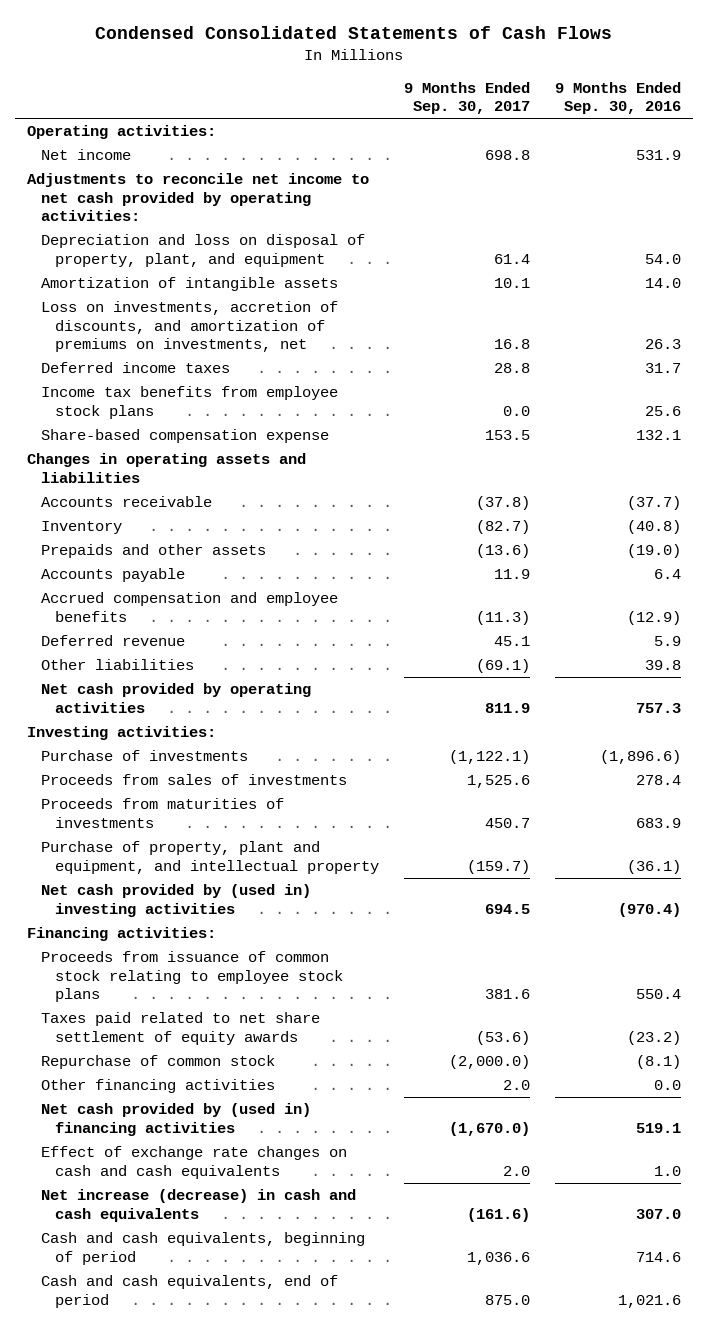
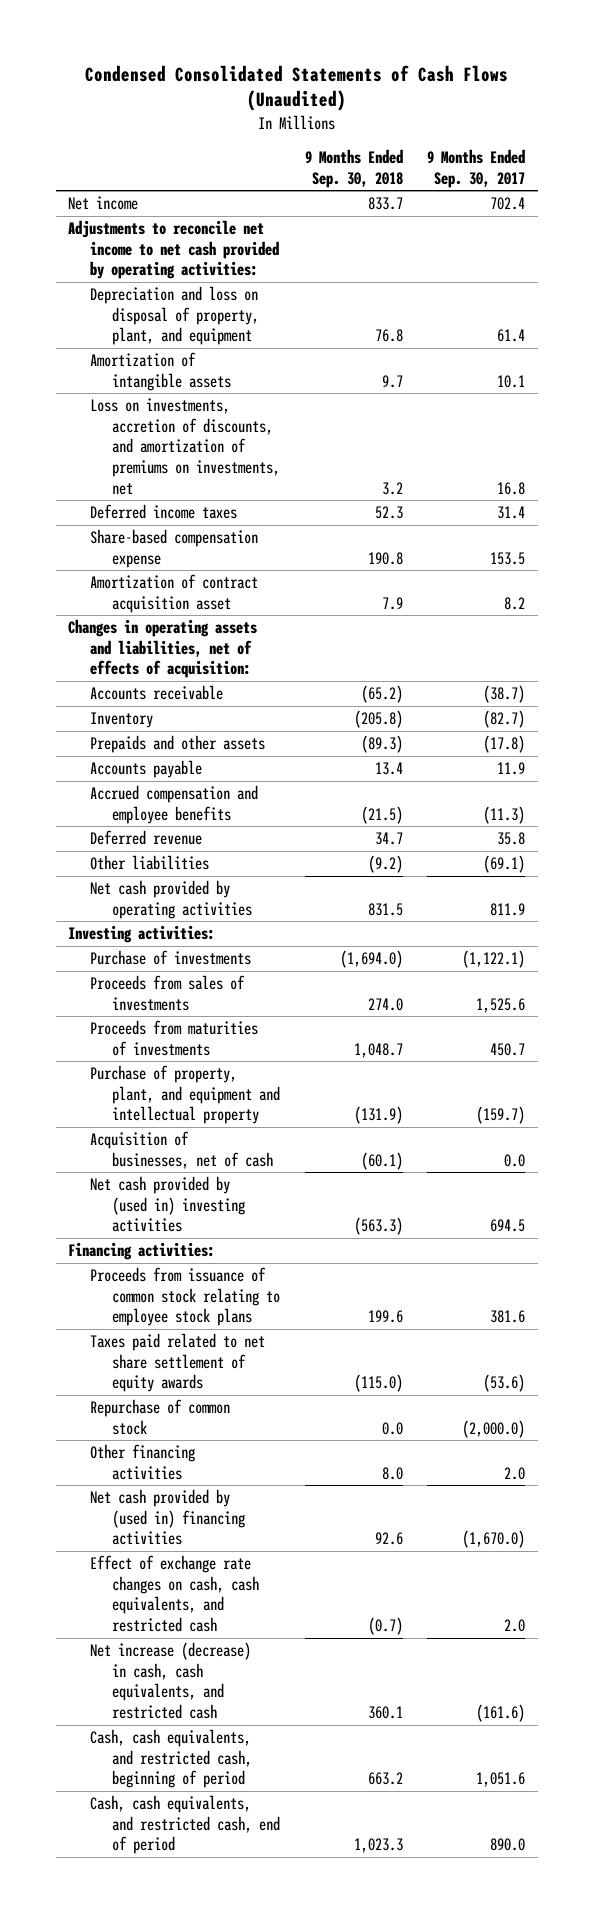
- Condensed Consolidated Statements of Cash Flows
+ Condensed Consolidated Statements of Cash Flows (Unaudited)
- | 9 Months Ended Sep. 30, 2017 | 9 Months Ended Sep. 30, 2016
+ | 9 Months Ended Sep. 30, 2018 | 9 Months Ended Sep. 30, 2017
- Operating activities:
- Net income | 698.8 | 531.9
+ Net income | 833.7 | 702.4
- Deferred income taxes | 28.8 | 31.7
- Income tax benefits from employee stock plans | 0.0 | 25.6
+ Deferred income taxes | 52.3 | 31.4
- Changes in operating assets and liabilities
- Accounts receivable | (37.8) | (37.7)
+ Amortization of contract acquisition asset | 7.9 | 8.2
+ Changes in operating assets and liabilities, net of effects of acquisition:
+ Accounts receivable | (65.2) | (38.7)
- Prepaids and other assets | (13.6) | (19.0)
+ Prepaids and other assets | (89.3) | (17.8)
- Deferred revenue | 45.1 | 5.9
+ Deferred revenue | 34.7 | 35.8
- Purchase of property, plant and equipment, and intellectual property | (159.7) | (36.1)
+ Purchase of property, plant, and equipment and intellectual property | (131.9) | (159.7)
+ Acquisition of businesses, net of cash | (60.1) | 0.0
- Effect of exchange rate changes on cash and cash equivalents | 2.0 | 1.0
- Net increase (decrease) in cash and cash equivalents | (161.6) | 307.0
- Cash and cash equivalents, beginning of period | 1,036.6 | 714.6
- Cash and cash equivalents, end of period | 875.0 | 1,021.6
+ Effect of exchange rate changes on cash, cash equivalents, and restricted cash | (0.7) | 2.0
+ Net increase (decrease) in cash, cash equivalents, and restricted cash | 360.1 | (161.6)
+ Cash, cash equivalents, and restricted cash, beginning of period | 663.2 | 1,051.6
+ Cash, cash equivalents, and restricted cash, end of period | 1,023.3 | 890.0

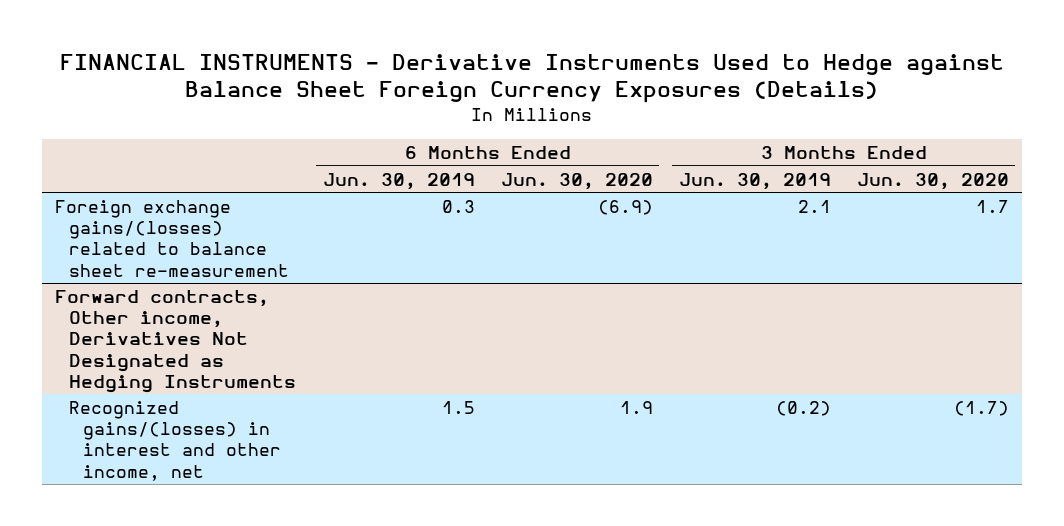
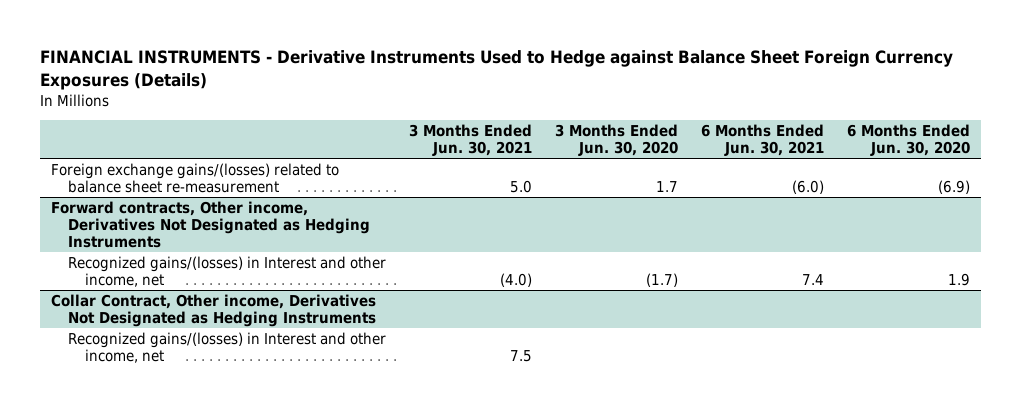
- | 6 Months Ended Jun. 30, 2019 | 6 Months Ended Jun. 30, 2020 | 3 Months Ended Jun. 30, 2019 | 3 Months Ended Jun. 30, 2020
+ | 3 Months Ended Jun. 30, 2021 | 3 Months Ended Jun. 30, 2020 | 6 Months Ended Jun. 30, 2021 | 6 Months Ended Jun. 30, 2020
@ Forward contracts, Other income, Derivatives Not Designated as Hedging Instruments
- Recognized gains/(losses) in interest and other income, net | 1.5 | 1.9 | (0.2) | (1.7)
+ Recognized gains/(losses) in Interest and other income, net | (4.0) | (1.7) | 7.4 | 1.9
+ Collar Contract, Other income, Derivatives Not Designated as Hedging Instruments
+ Recognized gains/(losses) in Interest and other income, net | 7.5 | | |

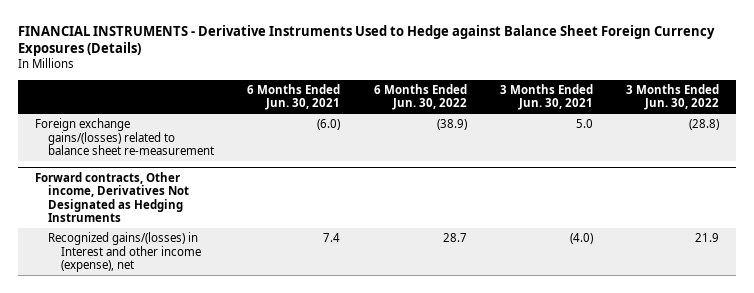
- | 3 Months Ended Jun. 30, 2021 | 3 Months Ended Jun. 30, 2020 | 6 Months Ended Jun. 30, 2021 | 6 Months Ended Jun. 30, 2020
+ | 6 Months Ended Jun. 30, 2021 | 6 Months Ended Jun. 30, 2022 | 3 Months Ended Jun. 30, 2021 | 3 Months Ended Jun. 30, 2022
@ Forward contracts, Other income, Derivatives Not Designated as Hedging Instruments
- Recognized gains/(losses) in Interest and other income, net | (4.0) | (1.7) | 7.4 | 1.9
- Collar Contract, Other income, Derivatives Not Designated as Hedging Instruments
- Recognized gains/(losses) in Interest and other income, net | 7.5 | | |
@ Forward contracts, Other income, Derivatives Not Designated as Hedging Instruments
+ Recognized gains/(losses) in Interest and other income (expense), net | 7.4 | 28.7 | (4.0) | 21.9

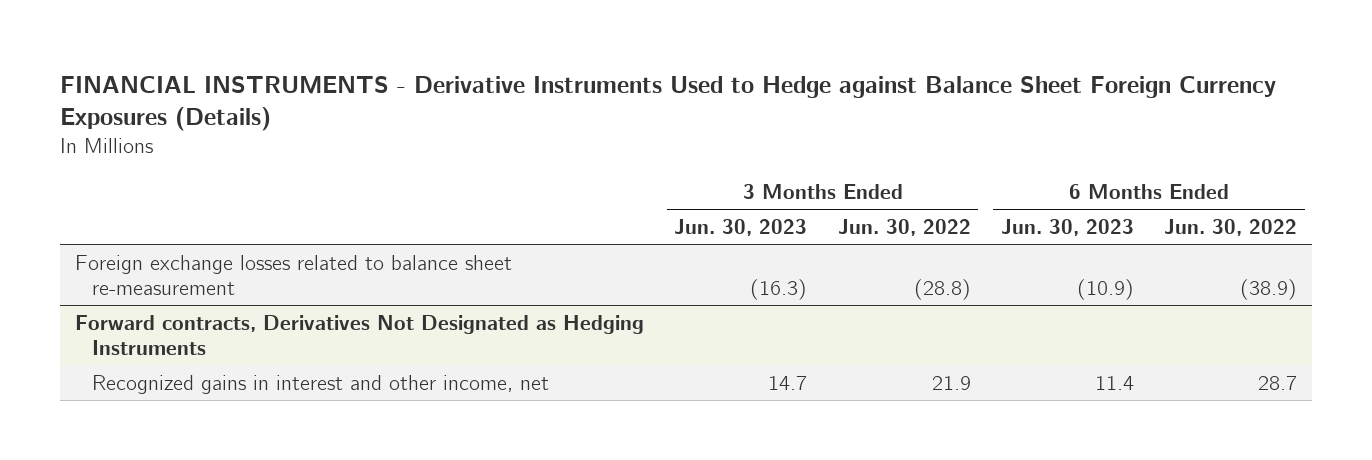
- | 6 Months Ended Jun. 30, 2021 | 6 Months Ended Jun. 30, 2022 | 3 Months Ended Jun. 30, 2021 | 3 Months Ended Jun. 30, 2022
+ | 3 Months Ended Jun. 30, 2023 | 3 Months Ended Jun. 30, 2022 | 6 Months Ended Jun. 30, 2023 | 6 Months Ended Jun. 30, 2022
- Foreign exchange gains/(losses) related to balance sheet re-measurement | (6.0) | (38.9) | 5.0 | (28.8)
- Forward contracts, Other income, Derivatives Not Designated as Hedging Instruments
- Recognized gains/(losses) in Interest and other income (expense), net | 7.4 | 28.7 | (4.0) | 21.9
+ Foreign exchange losses related to balance sheet re-measurement | (16.3) | (28.8) | (10.9) | (38.9)
+ Forward contracts, Derivatives Not Designated as Hedging Instruments
+ Recognized gains in interest and other income, net | 14.7 | 21.9 | 11.4 | 28.7

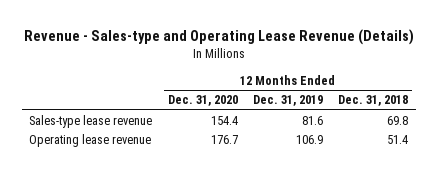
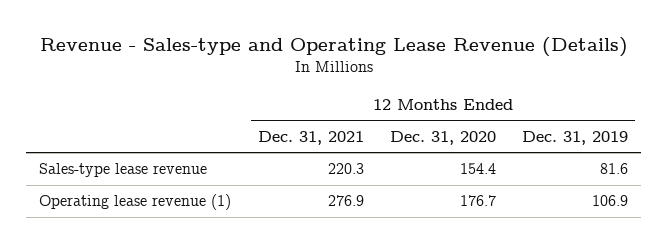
- | 12 Months Ended Dec. 31, 2020 | 12 Months Ended Dec. 31, 2019 | 12 Months Ended Dec. 31, 2018
+ | 12 Months Ended Dec. 31, 2021 | 12 Months Ended Dec. 31, 2020 | 12 Months Ended Dec. 31, 2019
- Operating lease revenue | 176.7 | 106.9 | 51.4
+ Operating lease revenue (1) | 276.9 | 176.7 | 106.9

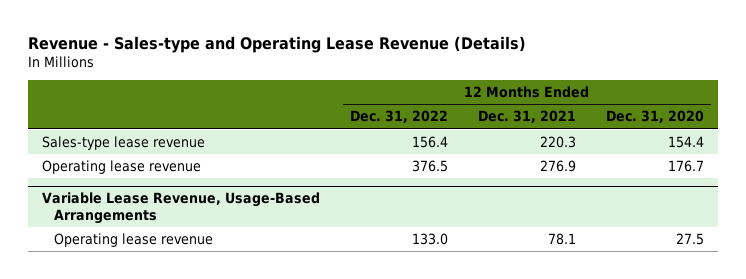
- | 12 Months Ended Dec. 31, 2021 | 12 Months Ended Dec. 31, 2020 | 12 Months Ended Dec. 31, 2019
+ | 12 Months Ended Dec. 31, 2022 | 12 Months Ended Dec. 31, 2021 | 12 Months Ended Dec. 31, 2020
- Operating lease revenue (1) | 276.9 | 176.7 | 106.9
+ Operating lease revenue | 376.5 | 276.9 | 176.7
+ Variable Lease Revenue, Usage-Based Arrangements
+ Operating lease revenue | 133.0 | 78.1 | 27.5

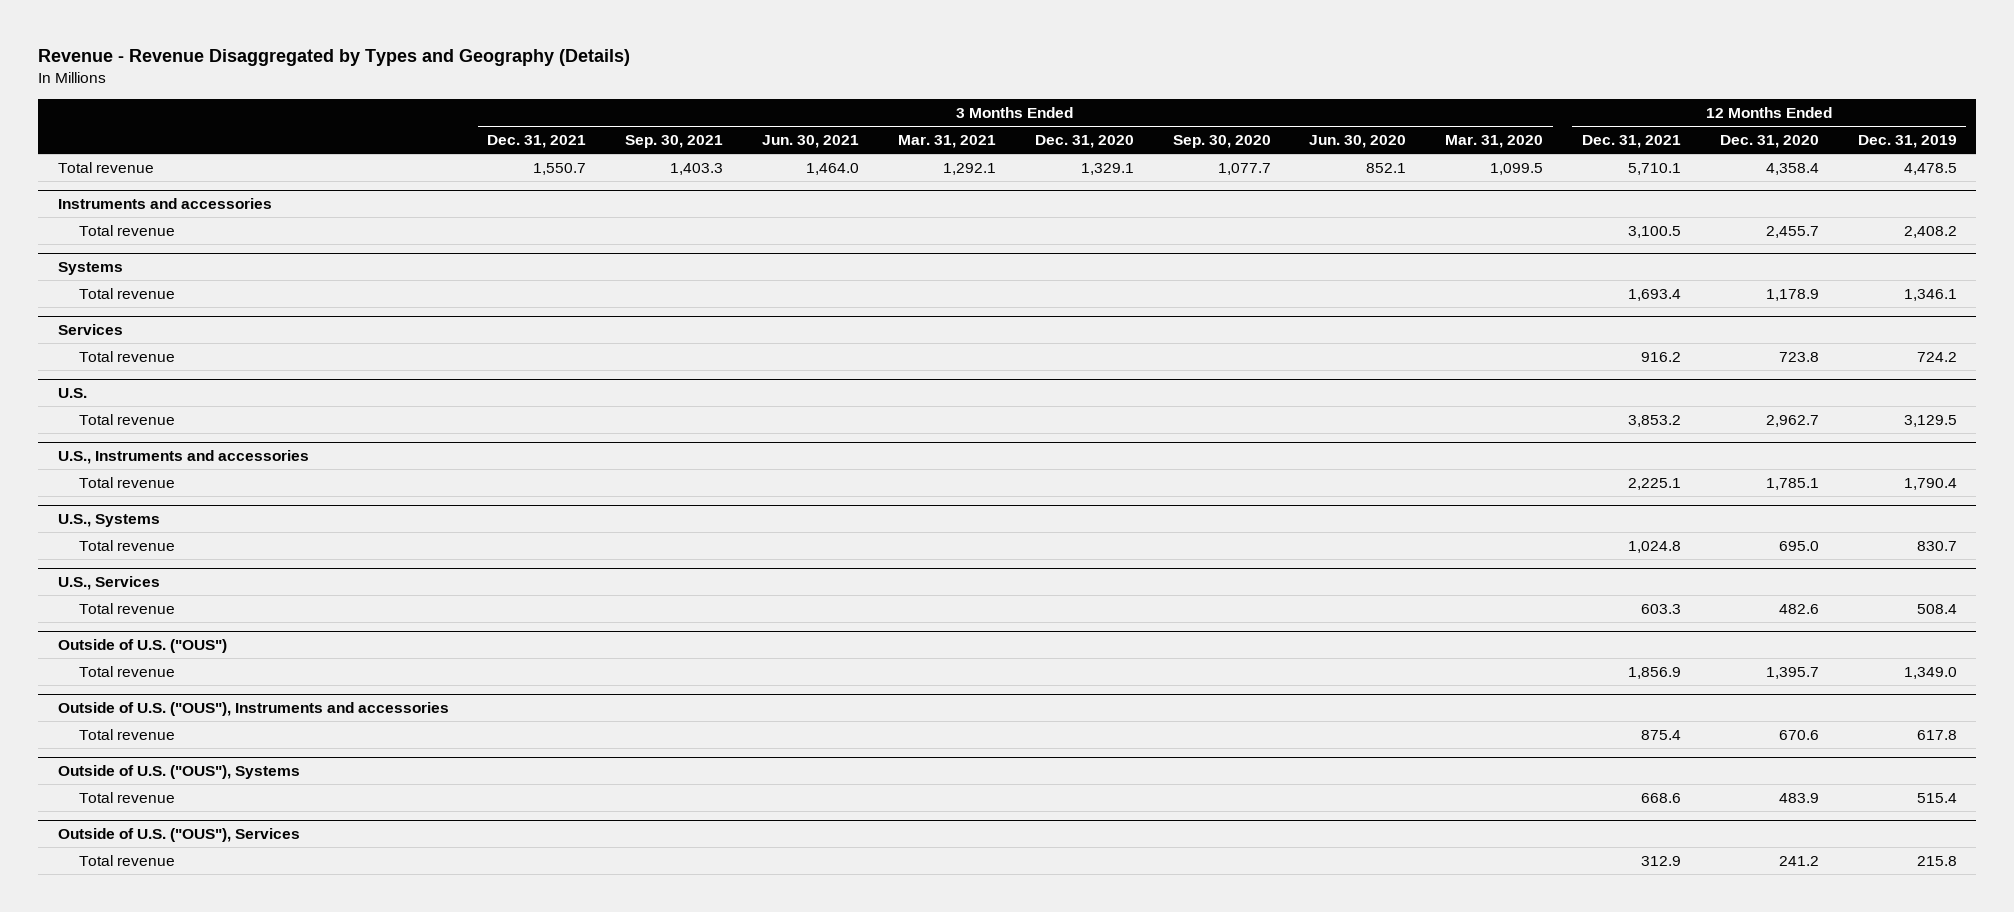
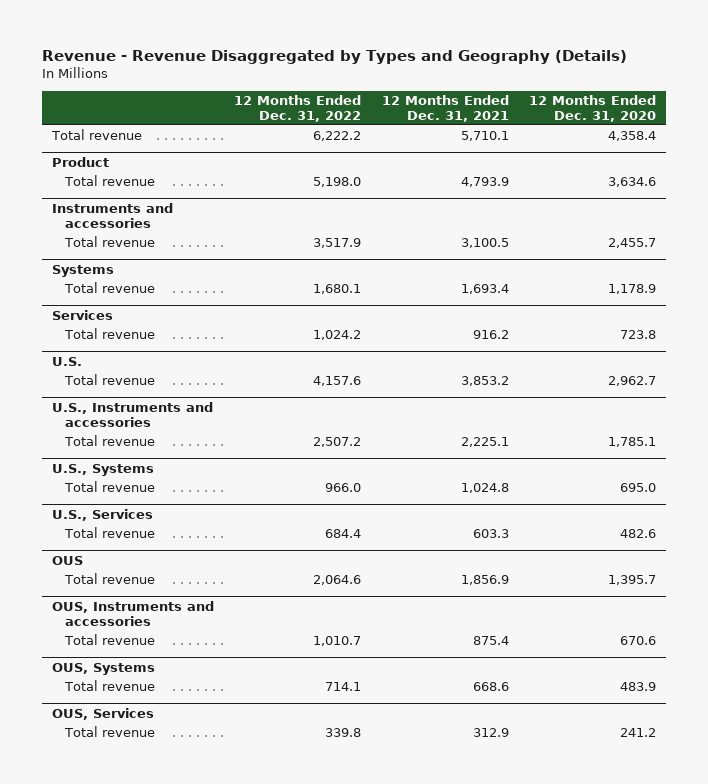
- | 3 Months Ended Dec. 31, 2021 | 3 Months Ended Sep. 30, 2021 | 3 Months Ended Jun. 30, 2021 | 3 Months Ended Mar. 31, 2021 | 3 Months Ended Dec. 31, 2020 | 3 Months Ended Sep. 30, 2020 | 3 Months Ended Jun. 30, 2020 | 3 Months Ended Mar. 31, 2020 | 12 Months Ended Dec. 31, 2021 | 12 Months Ended Dec. 31, 2020 | 12 Months Ended Dec. 31, 2019
+ | 12 Months Ended Dec. 31, 2022 | 12 Months Ended Dec. 31, 2021 | 12 Months Ended Dec. 31, 2020
+ Product
+ Total revenue | 5,198.0 | 4,793.9 | 3,634.6
- Outside of U.S. ("OUS")
+ OUS
- Outside of U.S. ("OUS"), Instruments and accessories
+ OUS, Instruments and accessories
- Outside of U.S. ("OUS"), Systems
+ OUS, Systems
- Outside of U.S. ("OUS"), Services
+ OUS, Services

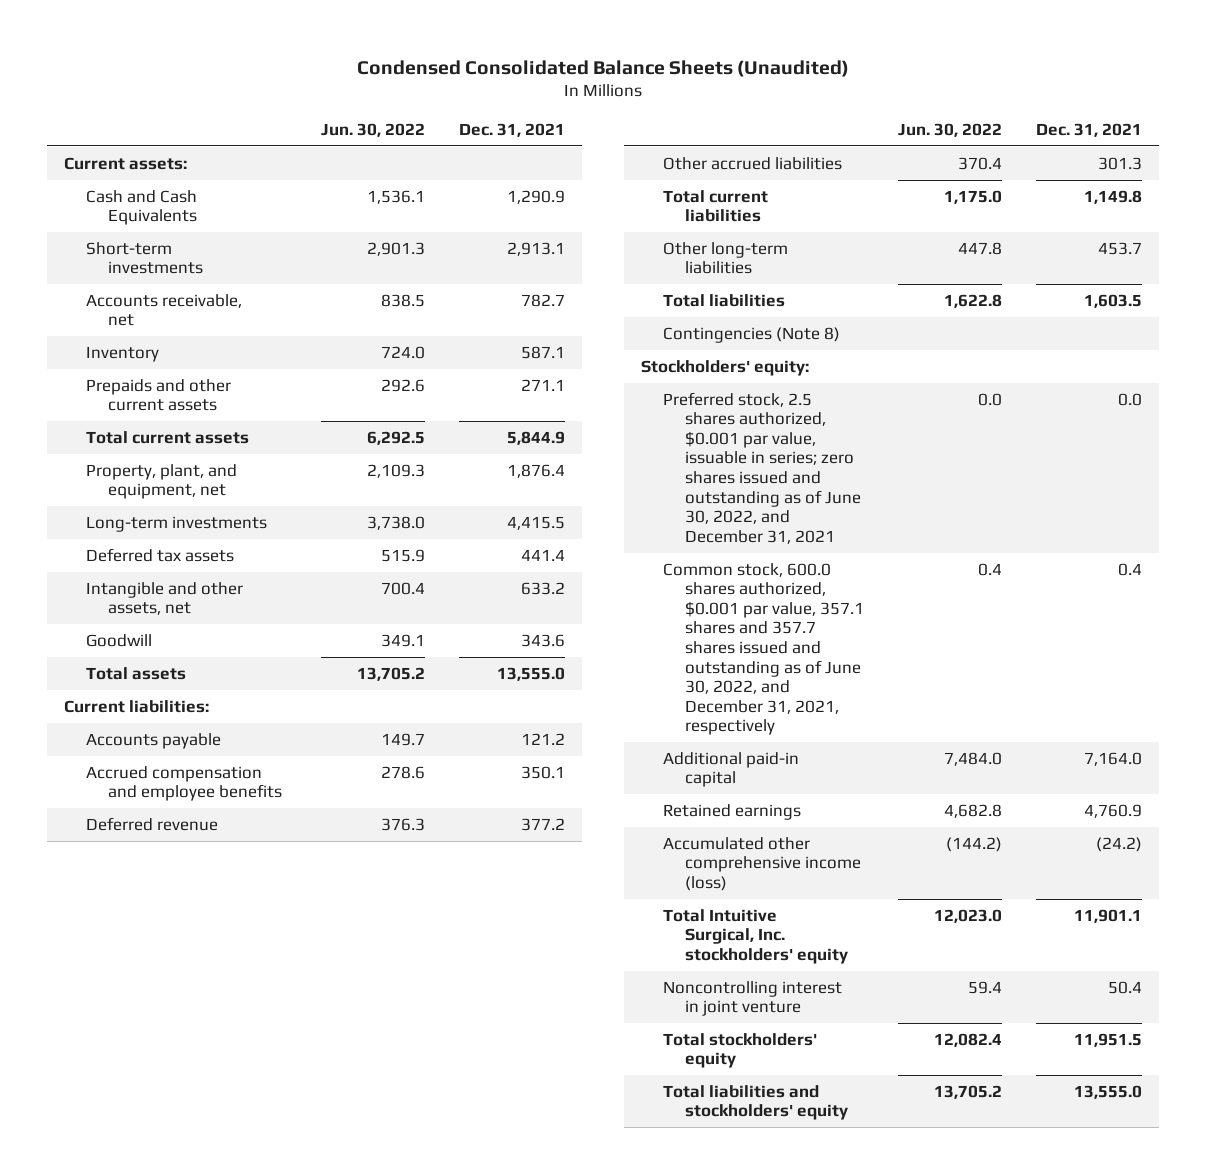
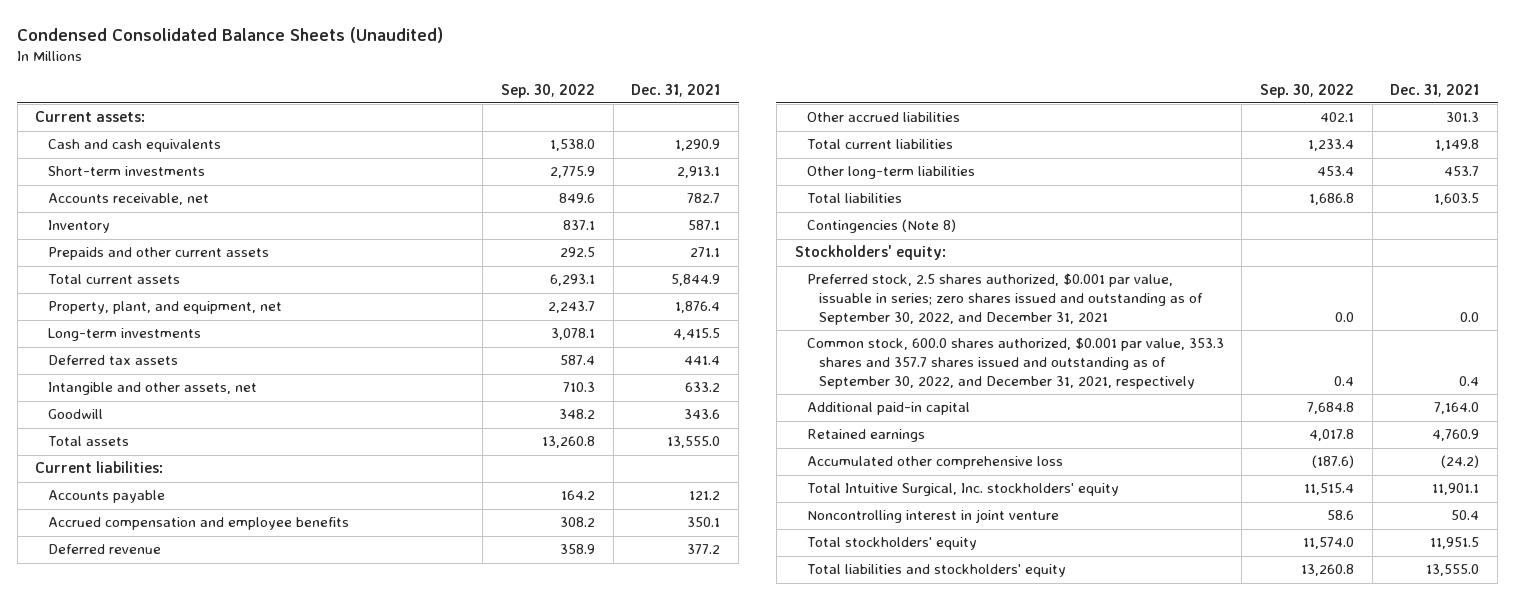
- | Jun. 30, 2022 | Dec. 31, 2021
+ | Sep. 30, 2022 | Dec. 31, 2021
- Cash and Cash Equivalents | 1,536.1 | 1,290.9
+ Cash and cash equivalents | 1,538.0 | 1,290.9
- Preferred stock, 2.5 shares authorized, $0.001 par value, issuable in series; zero shares issued and outstanding as of June 30, 2022, and December 31, 2021 | 0.0 | 0.0
- Common stock, 600.0 shares authorized, $0.001 par value, 357.1 shares and 357.7 shares issued and outstanding as of June 30, 2022, and December 31, 2021, respectively | 0.4 | 0.4
+ Preferred stock, 2.5 shares authorized, $0.001 par value, issuable in series; zero shares issued and outstanding as of September 30, 2022, and December 31, 2021 | 0.0 | 0.0
+ Common stock, 600.0 shares authorized, $0.001 par value, 353.3 shares and 357.7 shares issued and outstanding as of September 30, 2022, and December 31, 2021, respectively | 0.4 | 0.4
- Accumulated other comprehensive income (loss) | (144.2) | (24.2)
+ Accumulated other comprehensive loss | (187.6) | (24.2)

